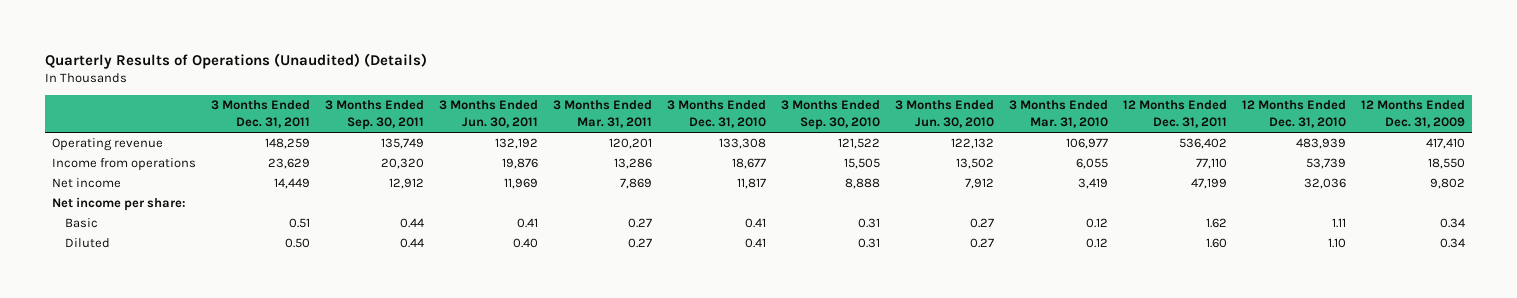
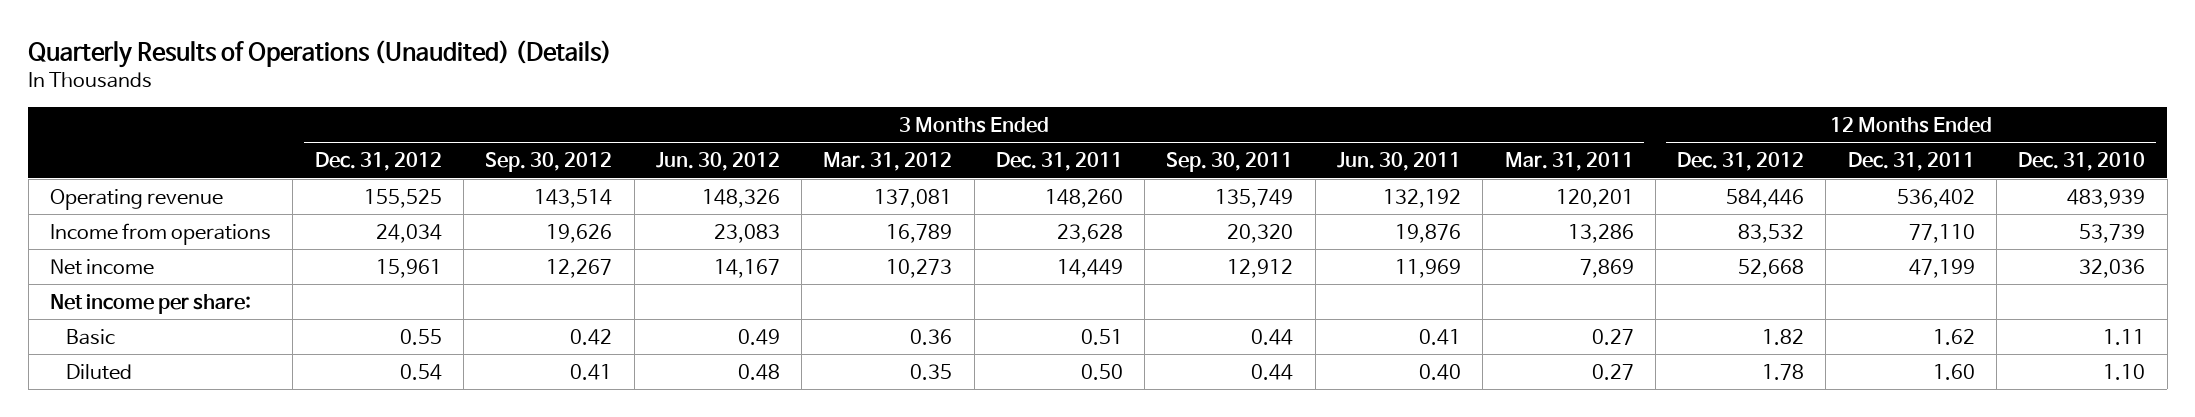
- | 3 Months Ended Dec. 31, 2011 | 3 Months Ended Sep. 30, 2011 | 3 Months Ended Jun. 30, 2011 | 3 Months Ended Mar. 31, 2011 | 3 Months Ended Dec. 31, 2010 | 3 Months Ended Sep. 30, 2010 | 3 Months Ended Jun. 30, 2010 | 3 Months Ended Mar. 31, 2010 | 12 Months Ended Dec. 31, 2011 | 12 Months Ended Dec. 31, 2010 | 12 Months Ended Dec. 31, 2009
+ | 3 Months Ended Dec. 31, 2012 | 3 Months Ended Sep. 30, 2012 | 3 Months Ended Jun. 30, 2012 | 3 Months Ended Mar. 31, 2012 | 3 Months Ended Dec. 31, 2011 | 3 Months Ended Sep. 30, 2011 | 3 Months Ended Jun. 30, 2011 | 3 Months Ended Mar. 31, 2011 | 12 Months Ended Dec. 31, 2012 | 12 Months Ended Dec. 31, 2011 | 12 Months Ended Dec. 31, 2010
- Operating revenue | 148,259 | 135,749 | 132,192 | 120,201 | 133,308 | 121,522 | 122,132 | 106,977 | 536,402 | 483,939 | 417,410
- Income from operations | 23,629 | 20,320 | 19,876 | 13,286 | 18,677 | 15,505 | 13,502 | 6,055 | 77,110 | 53,739 | 18,550
+ Operating revenue | 155,525 | 143,514 | 148,326 | 137,081 | 148,260 | 135,749 | 132,192 | 120,201 | 584,446 | 536,402 | 483,939
+ Income from operations | 24,034 | 19,626 | 23,083 | 16,789 | 23,628 | 20,320 | 19,876 | 13,286 | 83,532 | 77,110 | 53,739

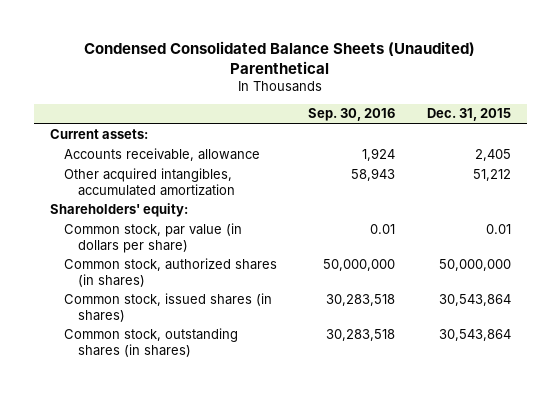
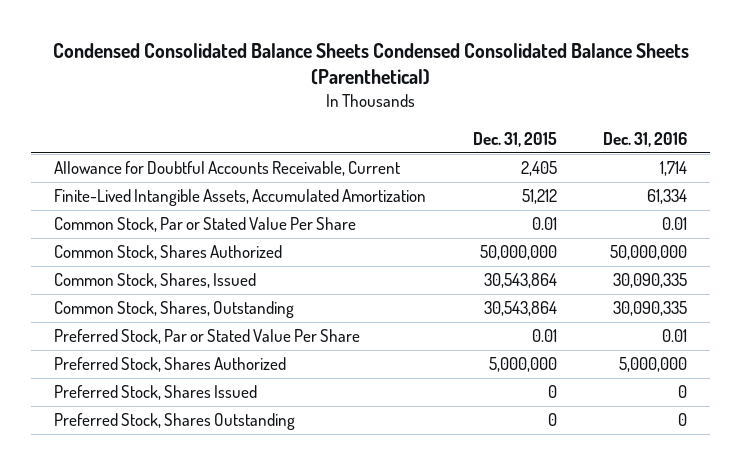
- Condensed Consolidated Balance Sheets (Unaudited) Parenthetical
+ Condensed Consolidated Balance Sheets Condensed Consolidated Balance Sheets (Parenthetical)
- | Sep. 30, 2016 | Dec. 31, 2015
+ | Dec. 31, 2015 | Dec. 31, 2016
- Current assets:
- Accounts receivable, allowance | 1,924 | 2,405
- Other acquired intangibles, accumulated amortization | 58,943 | 51,212
- Shareholders' equity:
- Common stock, par value (in dollars per share) | 0.01 | 0.01
- Common stock, authorized shares (in shares) | 50,000,000 | 50,000,000
- Common stock, issued shares (in shares) | 30,283,518 | 30,543,864
- Common stock, outstanding shares (in shares) | 30,283,518 | 30,543,864
+ Allowance for Doubtful Accounts Receivable, Current | 2,405 | 1,714
+ Finite-Lived Intangible Assets, Accumulated Amortization | 51,212 | 61,334
+ Common Stock, Par or Stated Value Per Share | 0.01 | 0.01
+ Common Stock, Shares Authorized | 50,000,000 | 50,000,000
+ Common Stock, Shares, Issued | 30,543,864 | 30,090,335
+ Common Stock, Shares, Outstanding | 30,543,864 | 30,090,335
+ Preferred Stock, Par or Stated Value Per Share | 0.01 | 0.01
+ Preferred Stock, Shares Authorized | 5,000,000 | 5,000,000
+ Preferred Stock, Shares Issued | 0 | 0
+ Preferred Stock, Shares Outstanding | 0 | 0

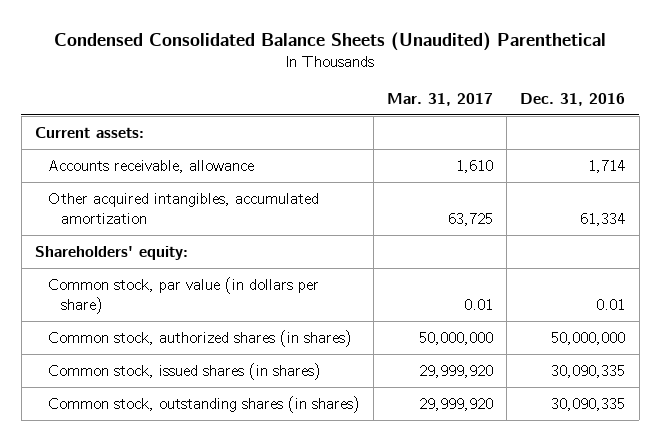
- Condensed Consolidated Balance Sheets Condensed Consolidated Balance Sheets (Parenthetical)
+ Condensed Consolidated Balance Sheets (Unaudited) Parenthetical
- | Dec. 31, 2015 | Dec. 31, 2016
+ | Mar. 31, 2017 | Dec. 31, 2016
- Allowance for Doubtful Accounts Receivable, Current | 2,405 | 1,714
- Finite-Lived Intangible Assets, Accumulated Amortization | 51,212 | 61,334
- Common Stock, Par or Stated Value Per Share | 0.01 | 0.01
- Common Stock, Shares Authorized | 50,000,000 | 50,000,000
- Common Stock, Shares, Issued | 30,543,864 | 30,090,335
- Common Stock, Shares, Outstanding | 30,543,864 | 30,090,335
- Preferred Stock, Par or Stated Value Per Share | 0.01 | 0.01
- Preferred Stock, Shares Authorized | 5,000,000 | 5,000,000
- Preferred Stock, Shares Issued | 0 | 0
- Preferred Stock, Shares Outstanding | 0 | 0
+ Current assets:
+ Accounts receivable, allowance | 1,610 | 1,714
+ Other acquired intangibles, accumulated amortization | 63,725 | 61,334
+ Shareholders' equity:
+ Common stock, par value (in dollars per share) | 0.01 | 0.01
+ Common stock, authorized shares (in shares) | 50,000,000 | 50,000,000
+ Common stock, issued shares (in shares) | 29,999,920 | 30,090,335
+ Common stock, outstanding shares (in shares) | 29,999,920 | 30,090,335

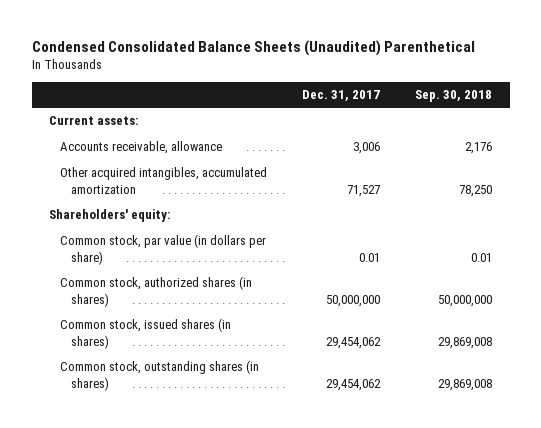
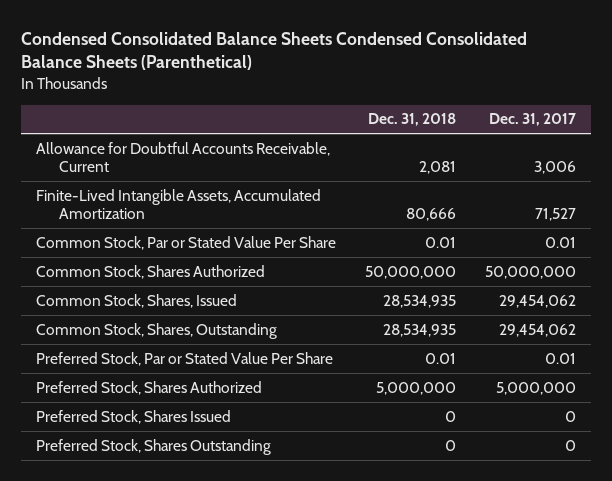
- Condensed Consolidated Balance Sheets (Unaudited) Parenthetical
+ Condensed Consolidated Balance Sheets Condensed Consolidated Balance Sheets (Parenthetical)
- | Dec. 31, 2017 | Sep. 30, 2018
+ | Dec. 31, 2018 | Dec. 31, 2017
- Current assets:
- Accounts receivable, allowance | 3,006 | 2,176
- Other acquired intangibles, accumulated amortization | 71,527 | 78,250
- Shareholders' equity:
- Common stock, par value (in dollars per share) | 0.01 | 0.01
- Common stock, authorized shares (in shares) | 50,000,000 | 50,000,000
- Common stock, issued shares (in shares) | 29,454,062 | 29,869,008
- Common stock, outstanding shares (in shares) | 29,454,062 | 29,869,008
+ Allowance for Doubtful Accounts Receivable, Current | 2,081 | 3,006
+ Finite-Lived Intangible Assets, Accumulated Amortization | 80,666 | 71,527
+ Common Stock, Par or Stated Value Per Share | 0.01 | 0.01
+ Common Stock, Shares Authorized | 50,000,000 | 50,000,000
+ Common Stock, Shares, Issued | 28,534,935 | 29,454,062
+ Common Stock, Shares, Outstanding | 28,534,935 | 29,454,062
+ Preferred Stock, Par or Stated Value Per Share | 0.01 | 0.01
+ Preferred Stock, Shares Authorized | 5,000,000 | 5,000,000
+ Preferred Stock, Shares Issued | 0 | 0
+ Preferred Stock, Shares Outstanding | 0 | 0

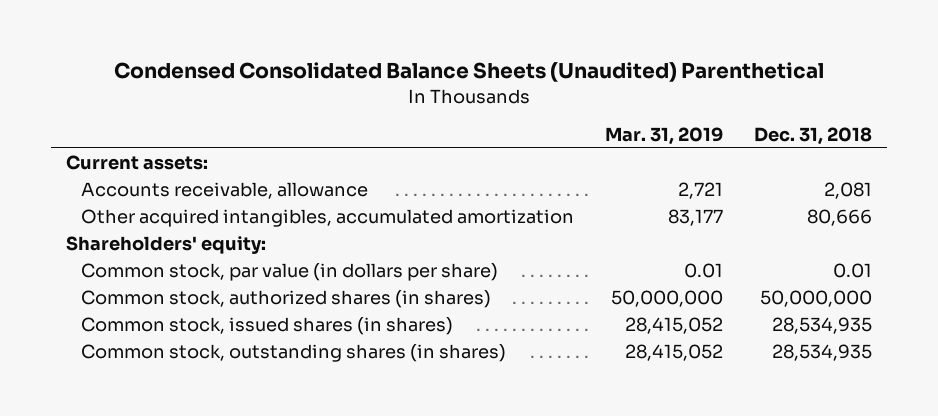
- Condensed Consolidated Balance Sheets Condensed Consolidated Balance Sheets (Parenthetical)
+ Condensed Consolidated Balance Sheets (Unaudited) Parenthetical
- | Dec. 31, 2018 | Dec. 31, 2017
+ | Mar. 31, 2019 | Dec. 31, 2018
- Allowance for Doubtful Accounts Receivable, Current | 2,081 | 3,006
- Finite-Lived Intangible Assets, Accumulated Amortization | 80,666 | 71,527
- Common Stock, Par or Stated Value Per Share | 0.01 | 0.01
- Common Stock, Shares Authorized | 50,000,000 | 50,000,000
- Common Stock, Shares, Issued | 28,534,935 | 29,454,062
- Common Stock, Shares, Outstanding | 28,534,935 | 29,454,062
- Preferred Stock, Par or Stated Value Per Share | 0.01 | 0.01
- Preferred Stock, Shares Authorized | 5,000,000 | 5,000,000
- Preferred Stock, Shares Issued | 0 | 0
- Preferred Stock, Shares Outstanding | 0 | 0
+ Current assets:
+ Accounts receivable, allowance | 2,721 | 2,081
+ Other acquired intangibles, accumulated amortization | 83,177 | 80,666
+ Shareholders' equity:
+ Common stock, par value (in dollars per share) | 0.01 | 0.01
+ Common stock, authorized shares (in shares) | 50,000,000 | 50,000,000
+ Common stock, issued shares (in shares) | 28,415,052 | 28,534,935
+ Common stock, outstanding shares (in shares) | 28,415,052 | 28,534,935

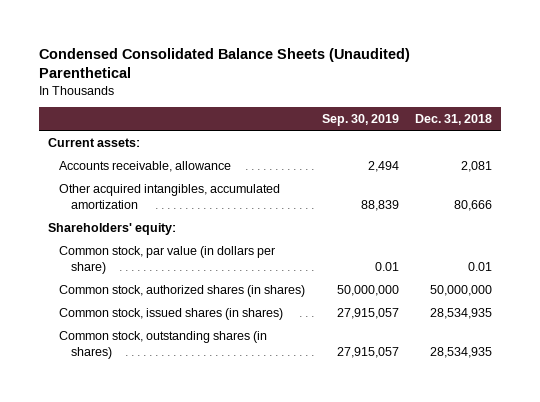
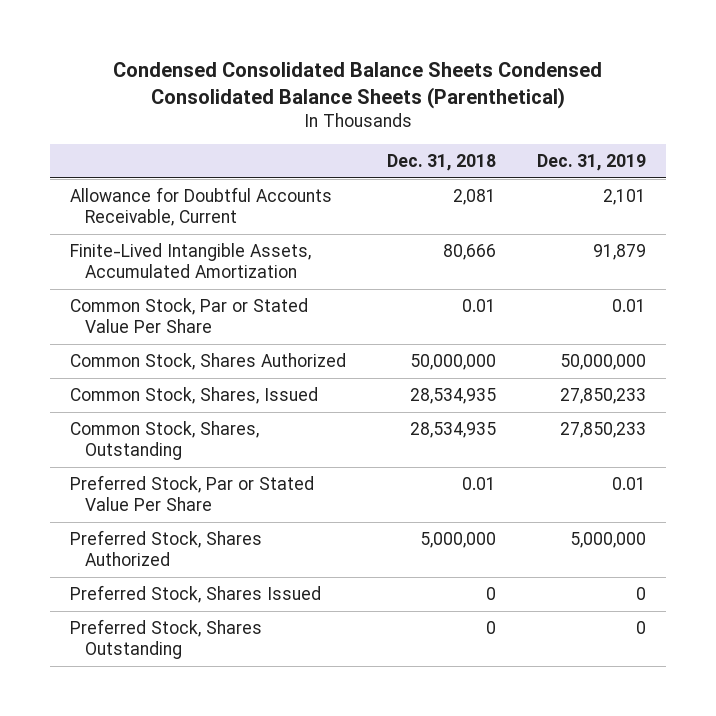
- Condensed Consolidated Balance Sheets (Unaudited) Parenthetical
+ Condensed Consolidated Balance Sheets Condensed Consolidated Balance Sheets (Parenthetical)
- | Sep. 30, 2019 | Dec. 31, 2018
+ | Dec. 31, 2018 | Dec. 31, 2019
- Current assets:
- Accounts receivable, allowance | 2,494 | 2,081
- Other acquired intangibles, accumulated amortization | 88,839 | 80,666
- Shareholders' equity:
- Common stock, par value (in dollars per share) | 0.01 | 0.01
- Common stock, authorized shares (in shares) | 50,000,000 | 50,000,000
- Common stock, issued shares (in shares) | 27,915,057 | 28,534,935
- Common stock, outstanding shares (in shares) | 27,915,057 | 28,534,935
+ Allowance for Doubtful Accounts Receivable, Current | 2,081 | 2,101
+ Finite-Lived Intangible Assets, Accumulated Amortization | 80,666 | 91,879
+ Common Stock, Par or Stated Value Per Share | 0.01 | 0.01
+ Common Stock, Shares Authorized | 50,000,000 | 50,000,000
+ Common Stock, Shares, Issued | 28,534,935 | 27,850,233
+ Common Stock, Shares, Outstanding | 28,534,935 | 27,850,233
+ Preferred Stock, Par or Stated Value Per Share | 0.01 | 0.01
+ Preferred Stock, Shares Authorized | 5,000,000 | 5,000,000
+ Preferred Stock, Shares Issued | 0 | 0
+ Preferred Stock, Shares Outstanding | 0 | 0

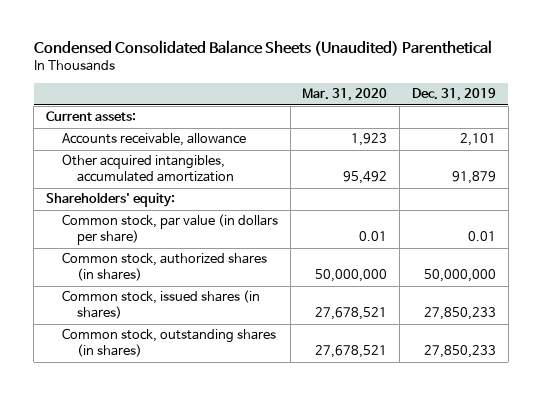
- Condensed Consolidated Balance Sheets Condensed Consolidated Balance Sheets (Parenthetical)
+ Condensed Consolidated Balance Sheets (Unaudited) Parenthetical
- | Dec. 31, 2018 | Dec. 31, 2019
+ | Mar. 31, 2020 | Dec. 31, 2019
- Allowance for Doubtful Accounts Receivable, Current | 2,081 | 2,101
- Finite-Lived Intangible Assets, Accumulated Amortization | 80,666 | 91,879
- Common Stock, Par or Stated Value Per Share | 0.01 | 0.01
- Common Stock, Shares Authorized | 50,000,000 | 50,000,000
- Common Stock, Shares, Issued | 28,534,935 | 27,850,233
- Common Stock, Shares, Outstanding | 28,534,935 | 27,850,233
- Preferred Stock, Par or Stated Value Per Share | 0.01 | 0.01
- Preferred Stock, Shares Authorized | 5,000,000 | 5,000,000
- Preferred Stock, Shares Issued | 0 | 0
- Preferred Stock, Shares Outstanding | 0 | 0
+ Current assets:
+ Accounts receivable, allowance | 1,923 | 2,101
+ Other acquired intangibles, accumulated amortization | 95,492 | 91,879
+ Shareholders' equity:
+ Common stock, par value (in dollars per share) | 0.01 | 0.01
+ Common stock, authorized shares (in shares) | 50,000,000 | 50,000,000
+ Common stock, issued shares (in shares) | 27,678,521 | 27,850,233
+ Common stock, outstanding shares (in shares) | 27,678,521 | 27,850,233

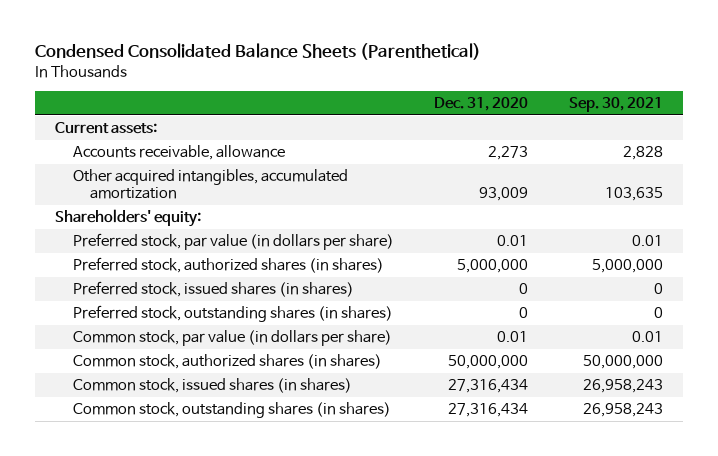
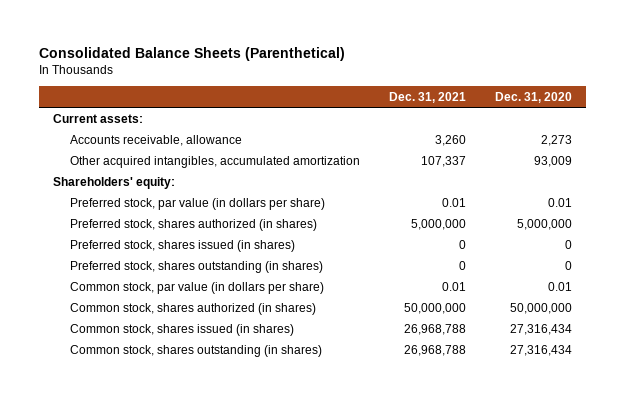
- Condensed Consolidated Balance Sheets (Parenthetical)
+ Consolidated Balance Sheets (Parenthetical)
- | Dec. 31, 2020 | Sep. 30, 2021
+ | Dec. 31, 2021 | Dec. 31, 2020
- Preferred stock, authorized shares (in shares) | 5,000,000 | 5,000,000
- Preferred stock, issued shares (in shares) | 0 | 0
- Preferred stock, outstanding shares (in shares) | 0 | 0
+ Preferred stock, shares authorized (in shares) | 5,000,000 | 5,000,000
+ Preferred stock, shares issued (in shares) | 0 | 0
+ Preferred stock, shares outstanding (in shares) | 0 | 0
- Common stock, authorized shares (in shares) | 50,000,000 | 50,000,000
- Common stock, issued shares (in shares) | 27,316,434 | 26,958,243
- Common stock, outstanding shares (in shares) | 27,316,434 | 26,958,243
+ Common stock, shares authorized (in shares) | 50,000,000 | 50,000,000
+ Common stock, shares issued (in shares) | 26,968,788 | 27,316,434
+ Common stock, shares outstanding (in shares) | 26,968,788 | 27,316,434

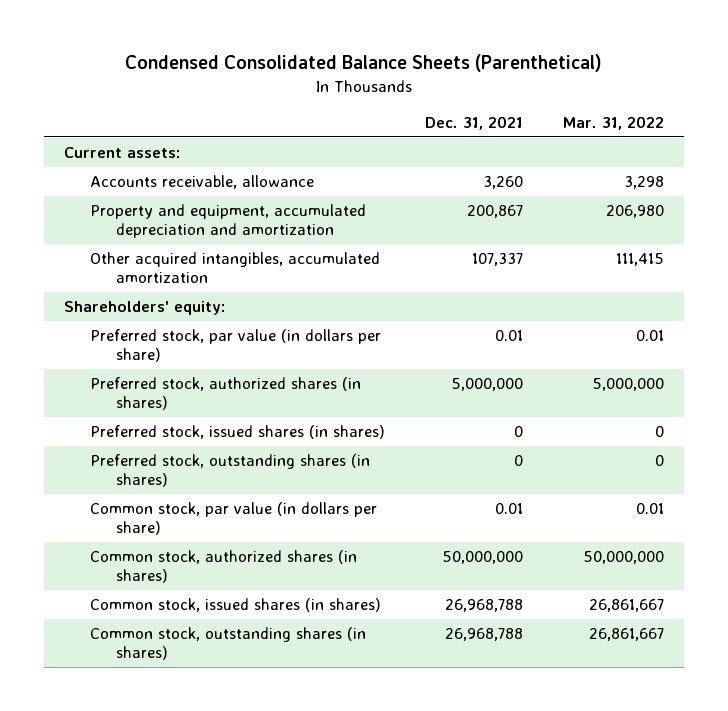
- Consolidated Balance Sheets (Parenthetical)
+ Condensed Consolidated Balance Sheets (Parenthetical)
- | Dec. 31, 2021 | Dec. 31, 2020
+ | Dec. 31, 2021 | Mar. 31, 2022
+ Property and equipment, accumulated depreciation and amortization | 200,867 | 206,980
- Preferred stock, shares authorized (in shares) | 5,000,000 | 5,000,000
- Preferred stock, shares issued (in shares) | 0 | 0
- Preferred stock, shares outstanding (in shares) | 0 | 0
+ Preferred stock, authorized shares (in shares) | 5,000,000 | 5,000,000
+ Preferred stock, issued shares (in shares) | 0 | 0
+ Preferred stock, outstanding shares (in shares) | 0 | 0
- Common stock, shares authorized (in shares) | 50,000,000 | 50,000,000
- Common stock, shares issued (in shares) | 26,968,788 | 27,316,434
- Common stock, shares outstanding (in shares) | 26,968,788 | 27,316,434
+ Common stock, authorized shares (in shares) | 50,000,000 | 50,000,000
+ Common stock, issued shares (in shares) | 26,968,788 | 26,861,667
+ Common stock, outstanding shares (in shares) | 26,968,788 | 26,861,667

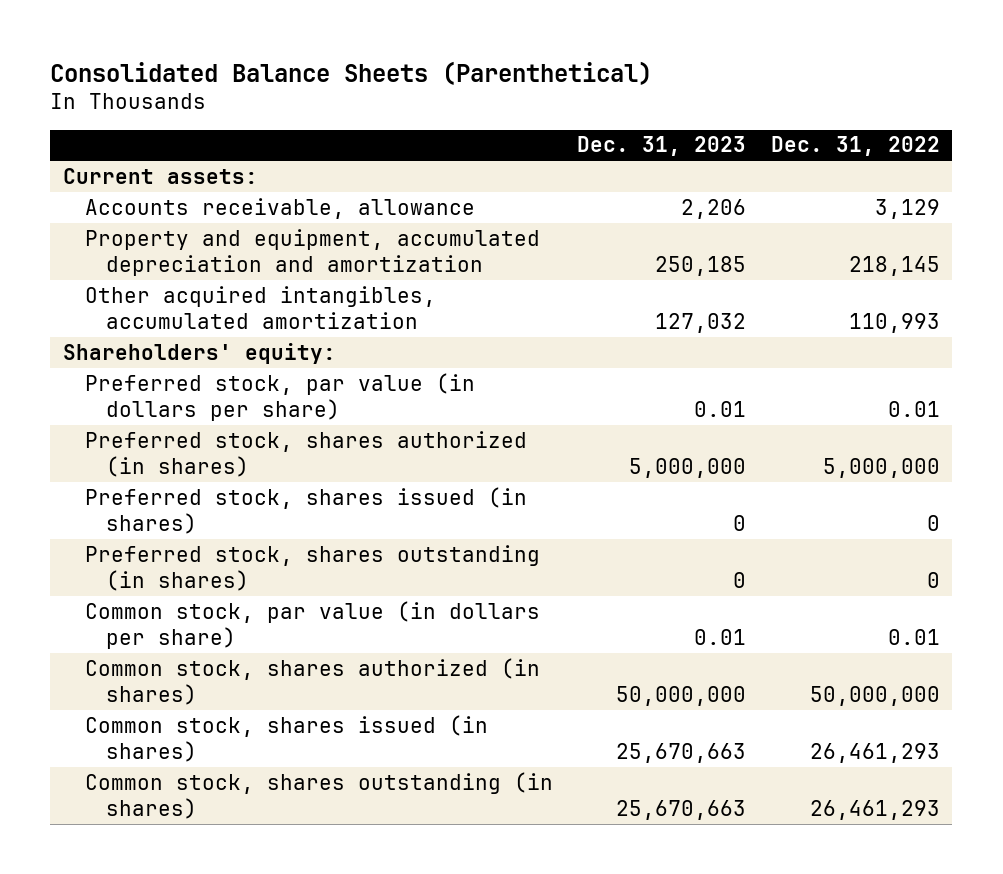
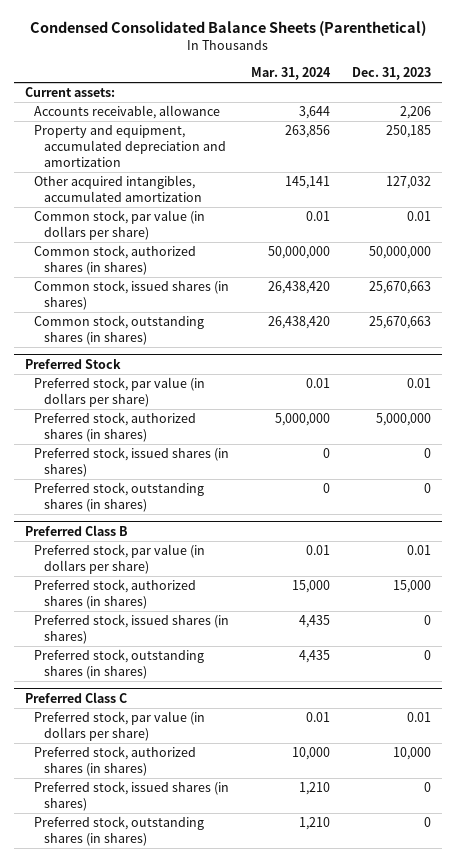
- Consolidated Balance Sheets (Parenthetical)
+ Condensed Consolidated Balance Sheets (Parenthetical)
- | Dec. 31, 2023 | Dec. 31, 2022
+ | Mar. 31, 2024 | Dec. 31, 2023
- Shareholders' equity:
- Preferred stock, par value (in dollars per share) | 0.01 | 0.01
- Preferred stock, shares authorized (in shares) | 5,000,000 | 5,000,000
- Preferred stock, shares issued (in shares) | 0 | 0
- Preferred stock, shares outstanding (in shares) | 0 | 0
- Common stock, shares authorized (in shares) | 50,000,000 | 50,000,000
- Common stock, shares issued (in shares) | 25,670,663 | 26,461,293
- Common stock, shares outstanding (in shares) | 25,670,663 | 26,461,293
+ Common stock, authorized shares (in shares) | 50,000,000 | 50,000,000
+ Common stock, issued shares (in shares) | 26,438,420 | 25,670,663
+ Common stock, outstanding shares (in shares) | 26,438,420 | 25,670,663
+ Preferred Stock
+ Preferred stock, par value (in dollars per share) | 0.01 | 0.01
+ Preferred stock, authorized shares (in shares) | 5,000,000 | 5,000,000
+ Preferred stock, issued shares (in shares) | 0 | 0
+ Preferred stock, outstanding shares (in shares) | 0 | 0
+ Preferred Class B
+ Preferred stock, par value (in dollars per share) | 0.01 | 0.01
+ Preferred stock, authorized shares (in shares) | 15,000 | 15,000
+ Preferred stock, issued shares (in shares) | 4,435 | 0
+ Preferred stock, outstanding shares (in shares) | 4,435 | 0
+ Preferred Class C
+ Preferred stock, par value (in dollars per share) | 0.01 | 0.01
+ Preferred stock, authorized shares (in shares) | 10,000 | 10,000
+ Preferred stock, issued shares (in shares) | 1,210 | 0
+ Preferred stock, outstanding shares (in shares) | 1,210 | 0

